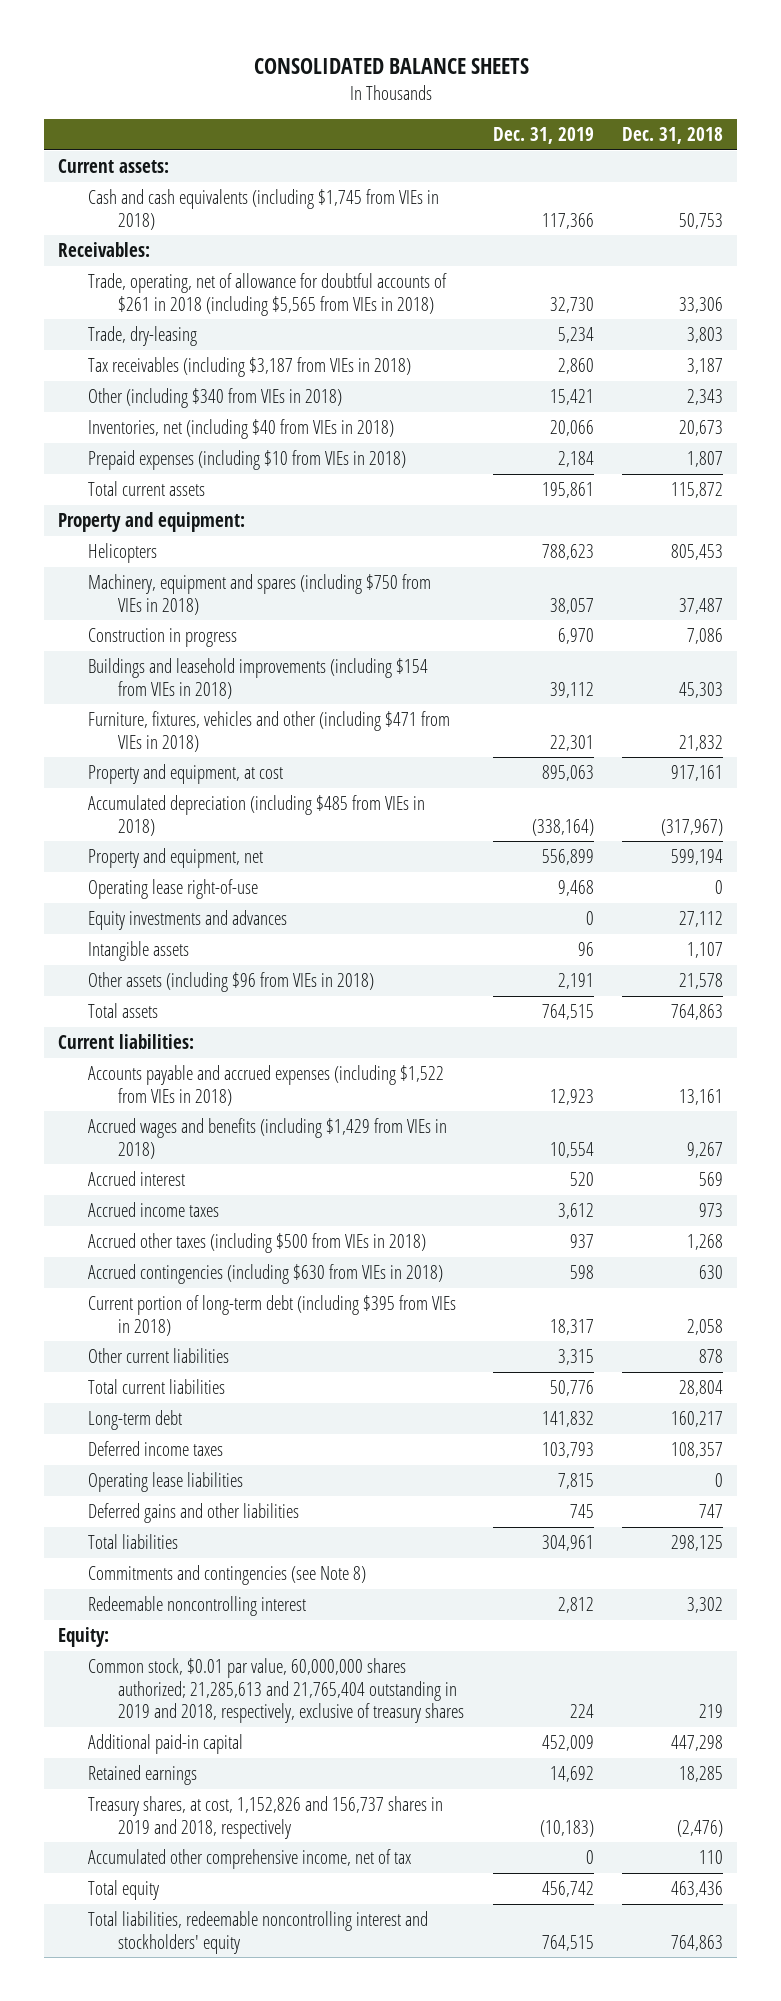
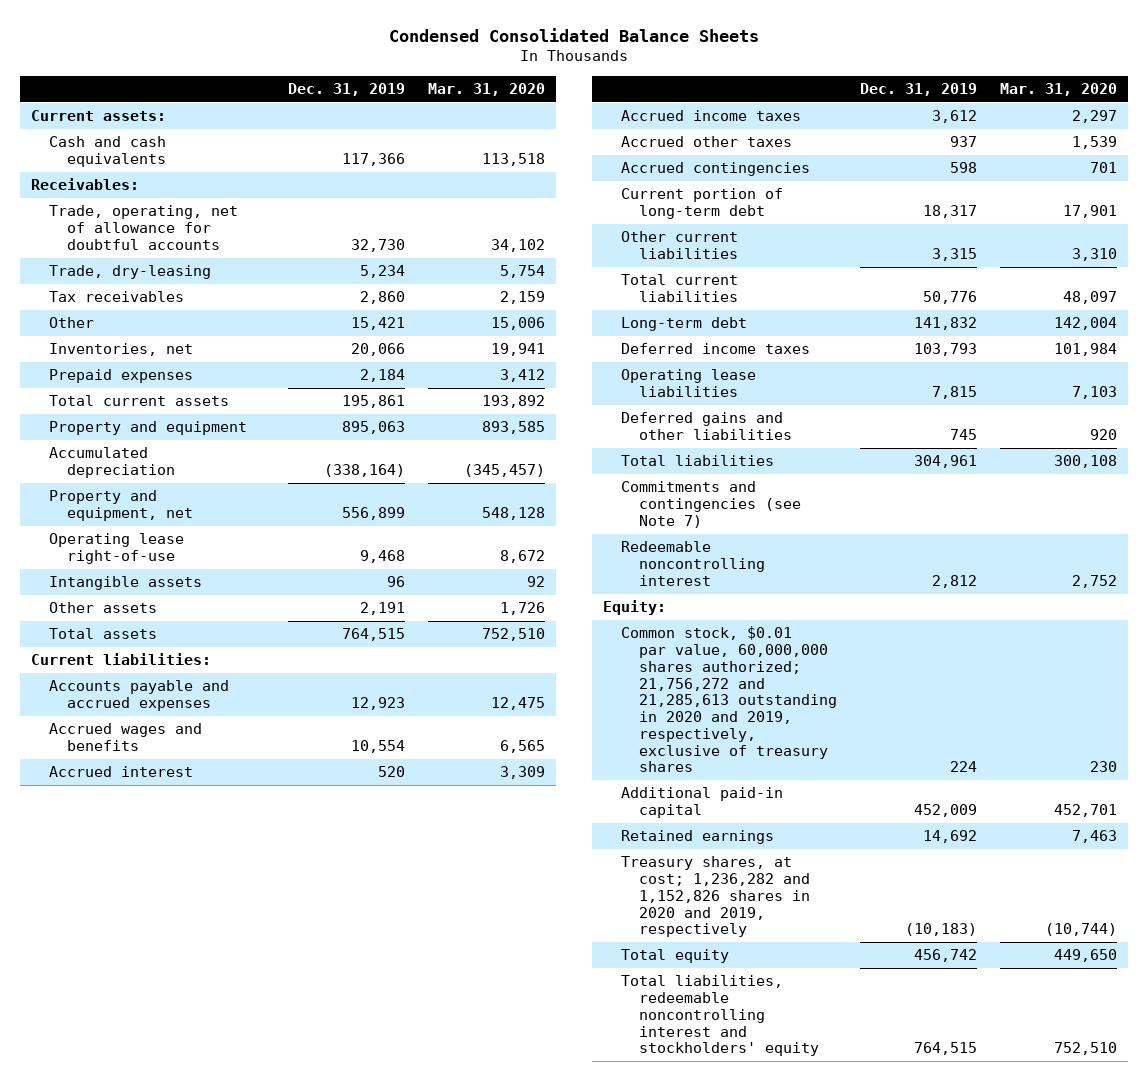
- CONSOLIDATED BALANCE SHEETS
+ Condensed Consolidated Balance Sheets
- | Dec. 31, 2019 | Dec. 31, 2018
+ | Dec. 31, 2019 | Mar. 31, 2020
- Cash and cash equivalents (including $1,745 from VIEs in 2018) | 117,366 | 50,753
+ Cash and cash equivalents | 117,366 | 113,518
- Trade, operating, net of allowance for doubtful accounts of $261 in 2018 (including $5,565 from VIEs in 2018) | 32,730 | 33,306
+ Trade, operating, net of allowance for doubtful accounts | 32,730 | 34,102
- Tax receivables (including $3,187 from VIEs in 2018) | 2,860 | 3,187
- Other (including $340 from VIEs in 2018) | 15,421 | 2,343
- Inventories, net (including $40 from VIEs in 2018) | 20,066 | 20,673
- Prepaid expenses (including $10 from VIEs in 2018) | 2,184 | 1,807
+ Tax receivables | 2,860 | 2,159
+ Other | 15,421 | 15,006
+ Inventories, net | 20,066 | 19,941
+ Prepaid expenses | 2,184 | 3,412
- Property and equipment:
- Helicopters | 788,623 | 805,453
- Machinery, equipment and spares (including $750 from VIEs in 2018) | 38,057 | 37,487
- Construction in progress | 6,970 | 7,086
- Buildings and leasehold improvements (including $154 from VIEs in 2018) | 39,112 | 45,303
- Furniture, fixtures, vehicles and other (including $471 from VIEs in 2018) | 22,301 | 21,832
- Property and equipment, at cost | 895,063 | 917,161
- Accumulated depreciation (including $485 from VIEs in 2018) | (338,164) | (317,967)
+ Property and equipment | 895,063 | 893,585
+ Accumulated depreciation | (338,164) | (345,457)
- Equity investments and advances | 0 | 27,112
- Other assets (including $96 from VIEs in 2018) | 2,191 | 21,578
+ Other assets | 2,191 | 1,726
- Accounts payable and accrued expenses (including $1,522 from VIEs in 2018) | 12,923 | 13,161
- Accrued wages and benefits (including $1,429 from VIEs in 2018) | 10,554 | 9,267
+ Accounts payable and accrued expenses | 12,923 | 12,475
+ Accrued wages and benefits | 10,554 | 6,565
- Accrued other taxes (including $500 from VIEs in 2018) | 937 | 1,268
- Accrued contingencies (including $630 from VIEs in 2018) | 598 | 630
- Current portion of long-term debt (including $395 from VIEs in 2018) | 18,317 | 2,058
+ Accrued other taxes | 937 | 1,539
+ Accrued contingencies | 598 | 701
+ Current portion of long-term debt | 18,317 | 17,901
- Commitments and contingencies (see Note 8)
+ Commitments and contingencies (see Note 7)
- Common stock, $0.01 par value, 60,000,000 shares authorized; 21,285,613 and 21,765,404 outstanding in 2019 and 2018, respectively, exclusive of treasury shares | 224 | 219
+ Common stock, $0.01 par value, 60,000,000 shares authorized; 21,756,272 and 21,285,613 outstanding in 2020 and 2019, respectively, exclusive of treasury shares | 224 | 230
- Treasury shares, at cost, 1,152,826 and 156,737 shares in 2019 and 2018, respectively | (10,183) | (2,476)
- Accumulated other comprehensive income, net of tax | 0 | 110
+ Treasury shares, at cost; 1,236,282 and 1,152,826 shares in 2020 and 2019, respectively | (10,183) | (10,744)

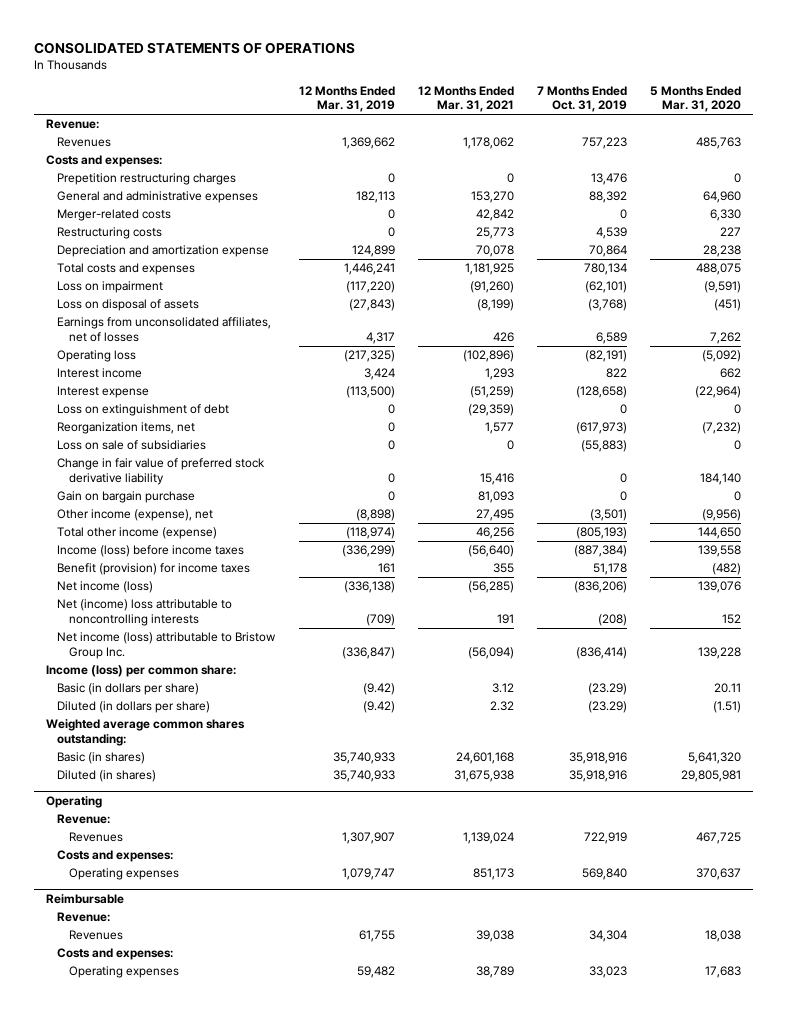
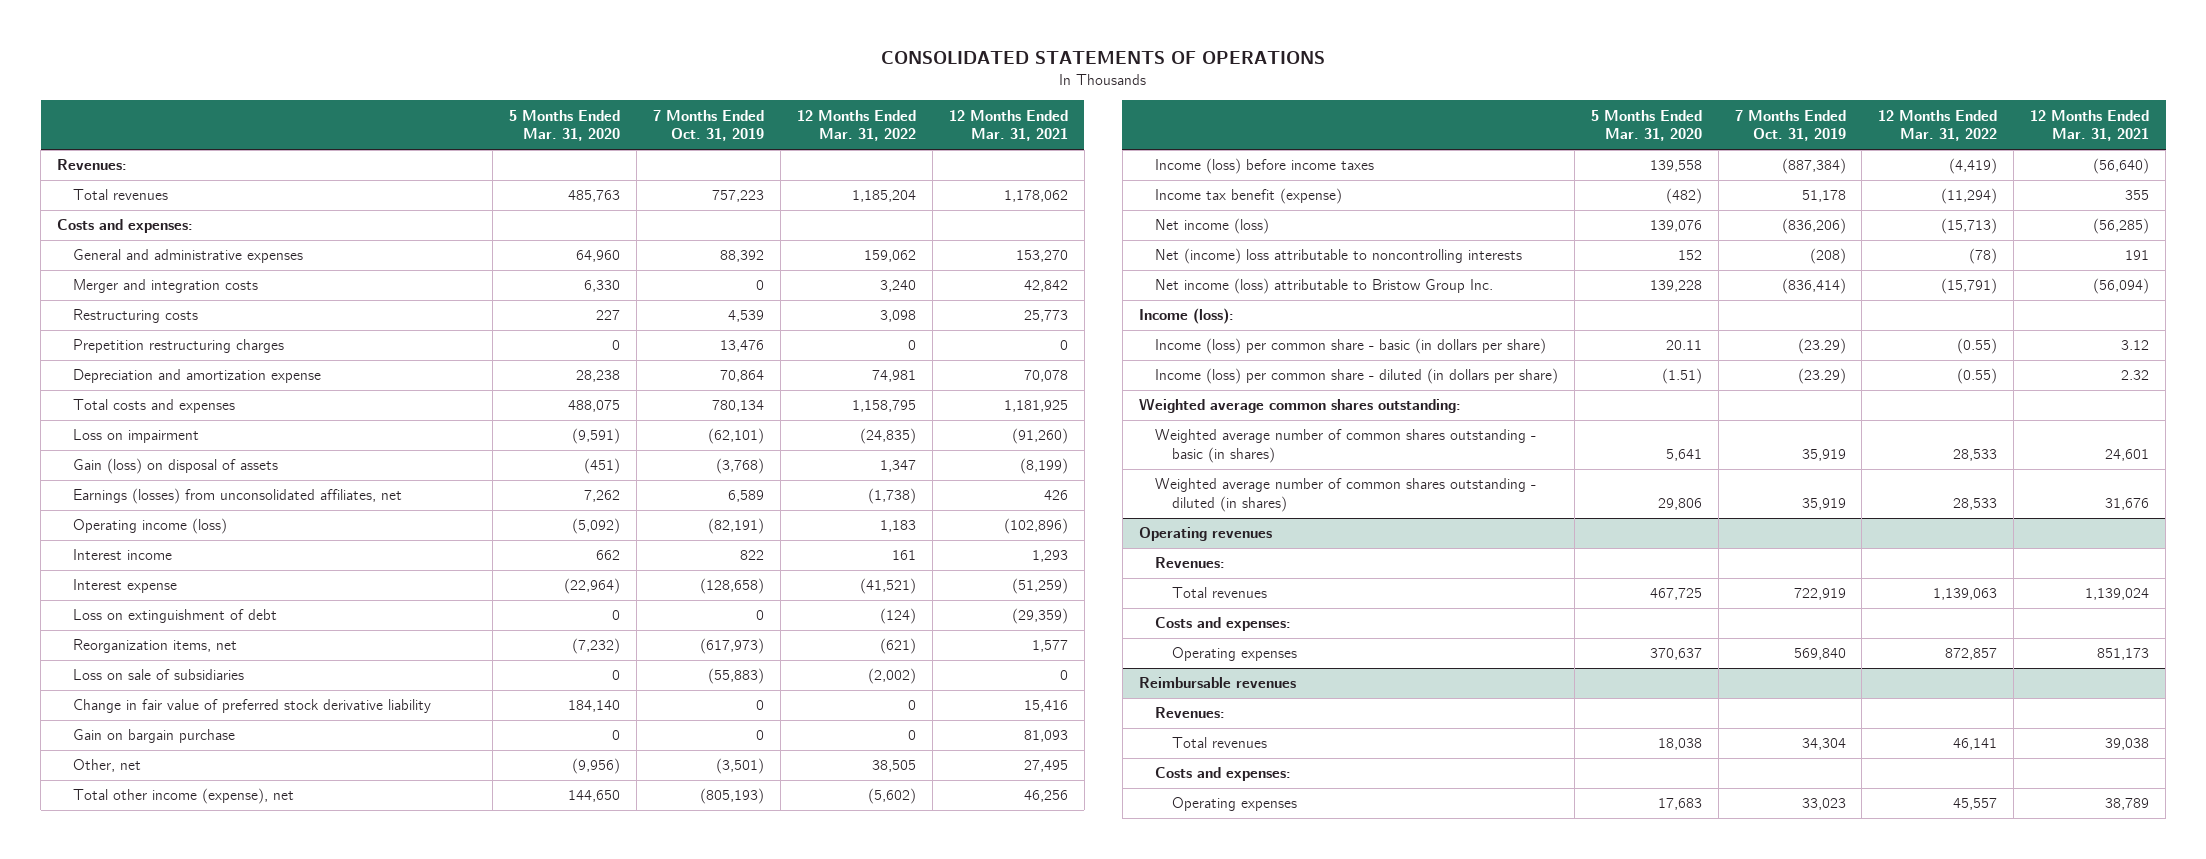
- | 12 Months Ended Mar. 31, 2019 | 12 Months Ended Mar. 31, 2021 | 7 Months Ended Oct. 31, 2019 | 5 Months Ended Mar. 31, 2020
+ | 5 Months Ended Mar. 31, 2020 | 7 Months Ended Oct. 31, 2019 | 12 Months Ended Mar. 31, 2022 | 12 Months Ended Mar. 31, 2021
- Revenue:
- Revenues | 1,369,662 | 1,178,062 | 757,223 | 485,763
+ Revenues:
+ Total revenues | 485,763 | 757,223 | 1,185,204 | 1,178,062
- Merger-related costs | 0 | 42,842 | 0 | 6,330
+ Merger and integration costs | 6,330 | 0 | 3,240 | 42,842
moved down: Prepetition restructuring charges | 0 | 13,476 | 0 | 0
- Loss on disposal of assets | (27,843) | (8,199) | (3,768) | (451)
- Earnings from unconsolidated affiliates, net of losses | 4,317 | 426 | 6,589 | 7,262
- Operating loss | (217,325) | (102,896) | (82,191) | (5,092)
+ Gain (loss) on disposal of assets | (451) | (3,768) | 1,347 | (8,199)
+ Earnings (losses) from unconsolidated affiliates, net | 7,262 | 6,589 | (1,738) | 426
+ Operating income (loss) | (5,092) | (82,191) | 1,183 | (102,896)
- Other income (expense), net | (8,898) | 27,495 | (3,501) | (9,956)
- Total other income (expense) | (118,974) | 46,256 | (805,193) | 144,650
+ Other, net | (9,956) | (3,501) | 38,505 | 27,495
+ Total other income (expense), net | 144,650 | (805,193) | (5,602) | 46,256
- Benefit (provision) for income taxes | 161 | 355 | 51,178 | (482)
+ Income tax benefit (expense) | (482) | 51,178 | (11,294) | 355
- Income (loss) per common share:
- Basic (in dollars per share) | (9.42) | 3.12 | (23.29) | 20.11
- Diluted (in dollars per share) | (9.42) | 2.32 | (23.29) | (1.51)
+ Income (loss):
+ Income (loss) per common share - basic (in dollars per share) | 20.11 | (23.29) | (0.55) | 3.12
+ Income (loss) per common share - diluted (in dollars per share) | (1.51) | (23.29) | (0.55) | 2.32
- Basic (in shares) | 35,740,933 | 24,601,168 | 35,918,916 | 5,641,320
- Diluted (in shares) | 35,740,933 | 31,675,938 | 35,918,916 | 29,805,981
- Operating
- Revenue:
- Revenues | 1,307,907 | 1,139,024 | 722,919 | 467,725
+ Weighted average number of common shares outstanding - basic (in shares) | 5,641 | 35,919 | 28,533 | 24,601
+ Weighted average number of common shares outstanding - diluted (in shares) | 29,806 | 35,919 | 28,533 | 31,676
+ Operating revenues
+ Revenues:
+ Total revenues | 467,725 | 722,919 | 1,139,063 | 1,139,024
- Reimbursable
- Revenue:
- Revenues | 61,755 | 39,038 | 34,304 | 18,038
+ Reimbursable revenues
+ Revenues:
+ Total revenues | 18,038 | 34,304 | 46,141 | 39,038

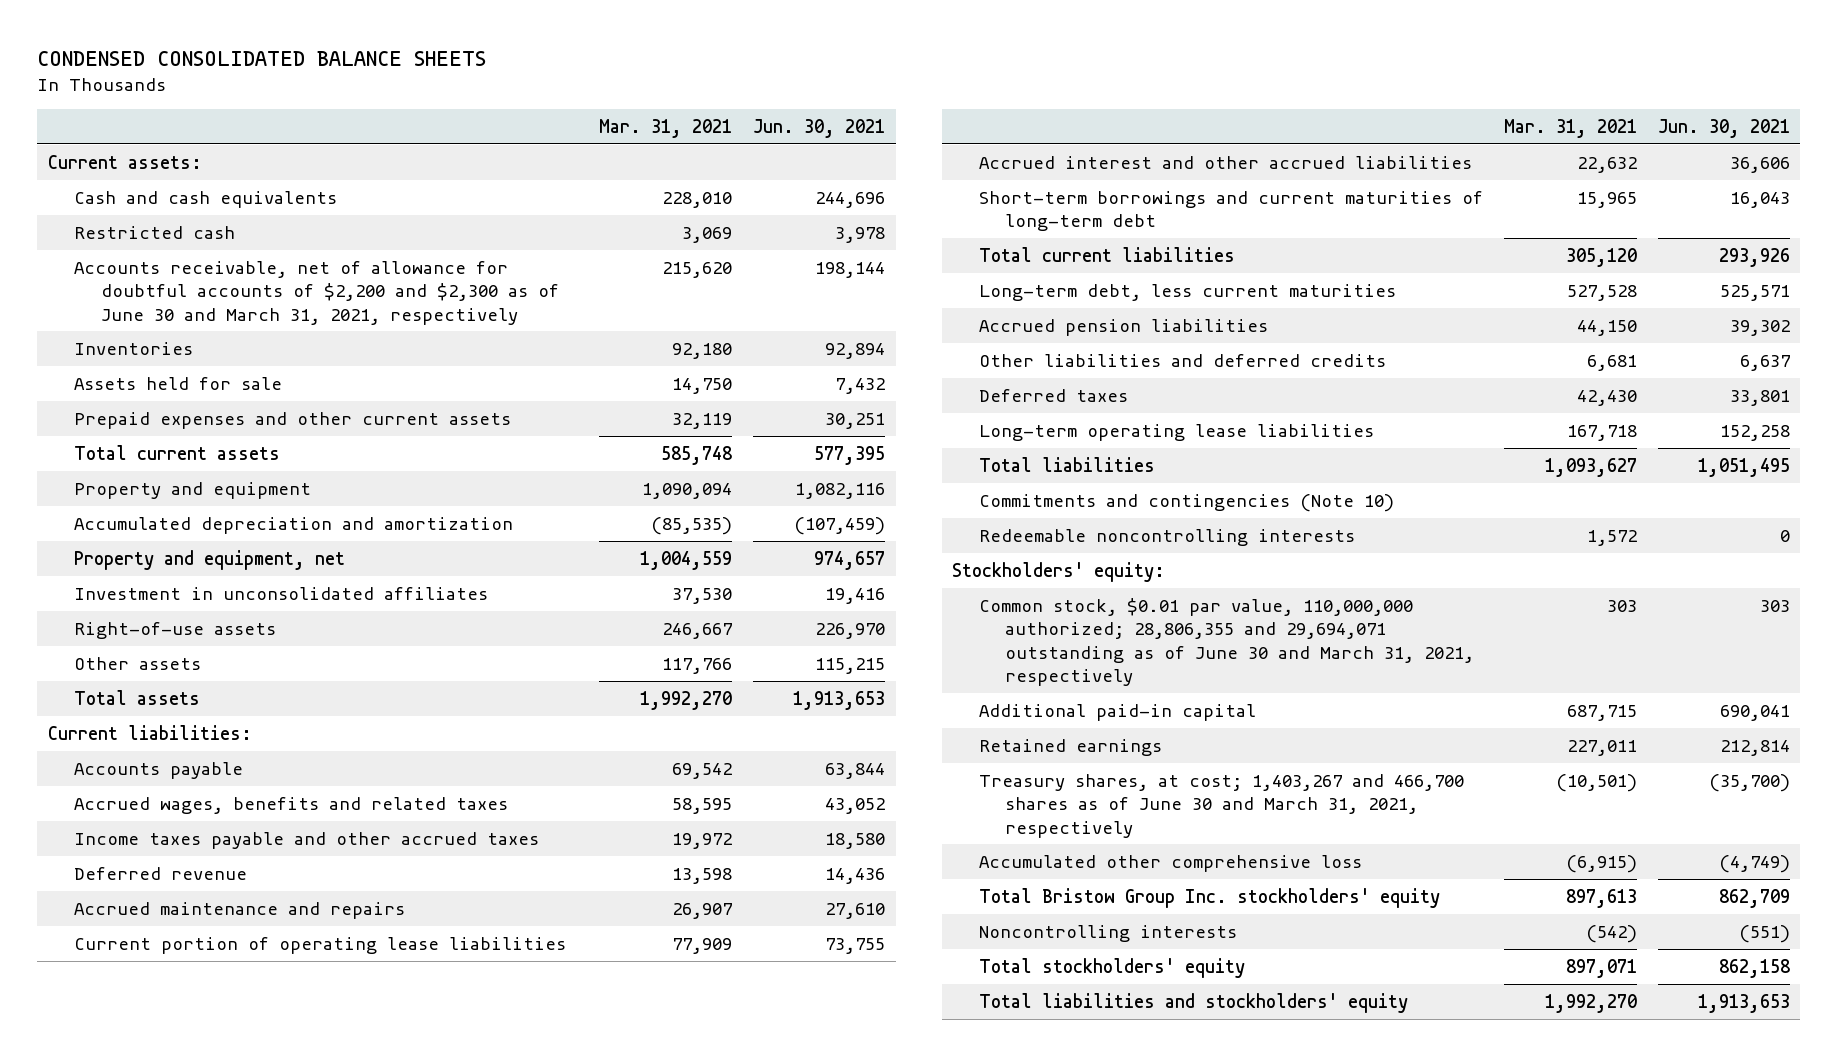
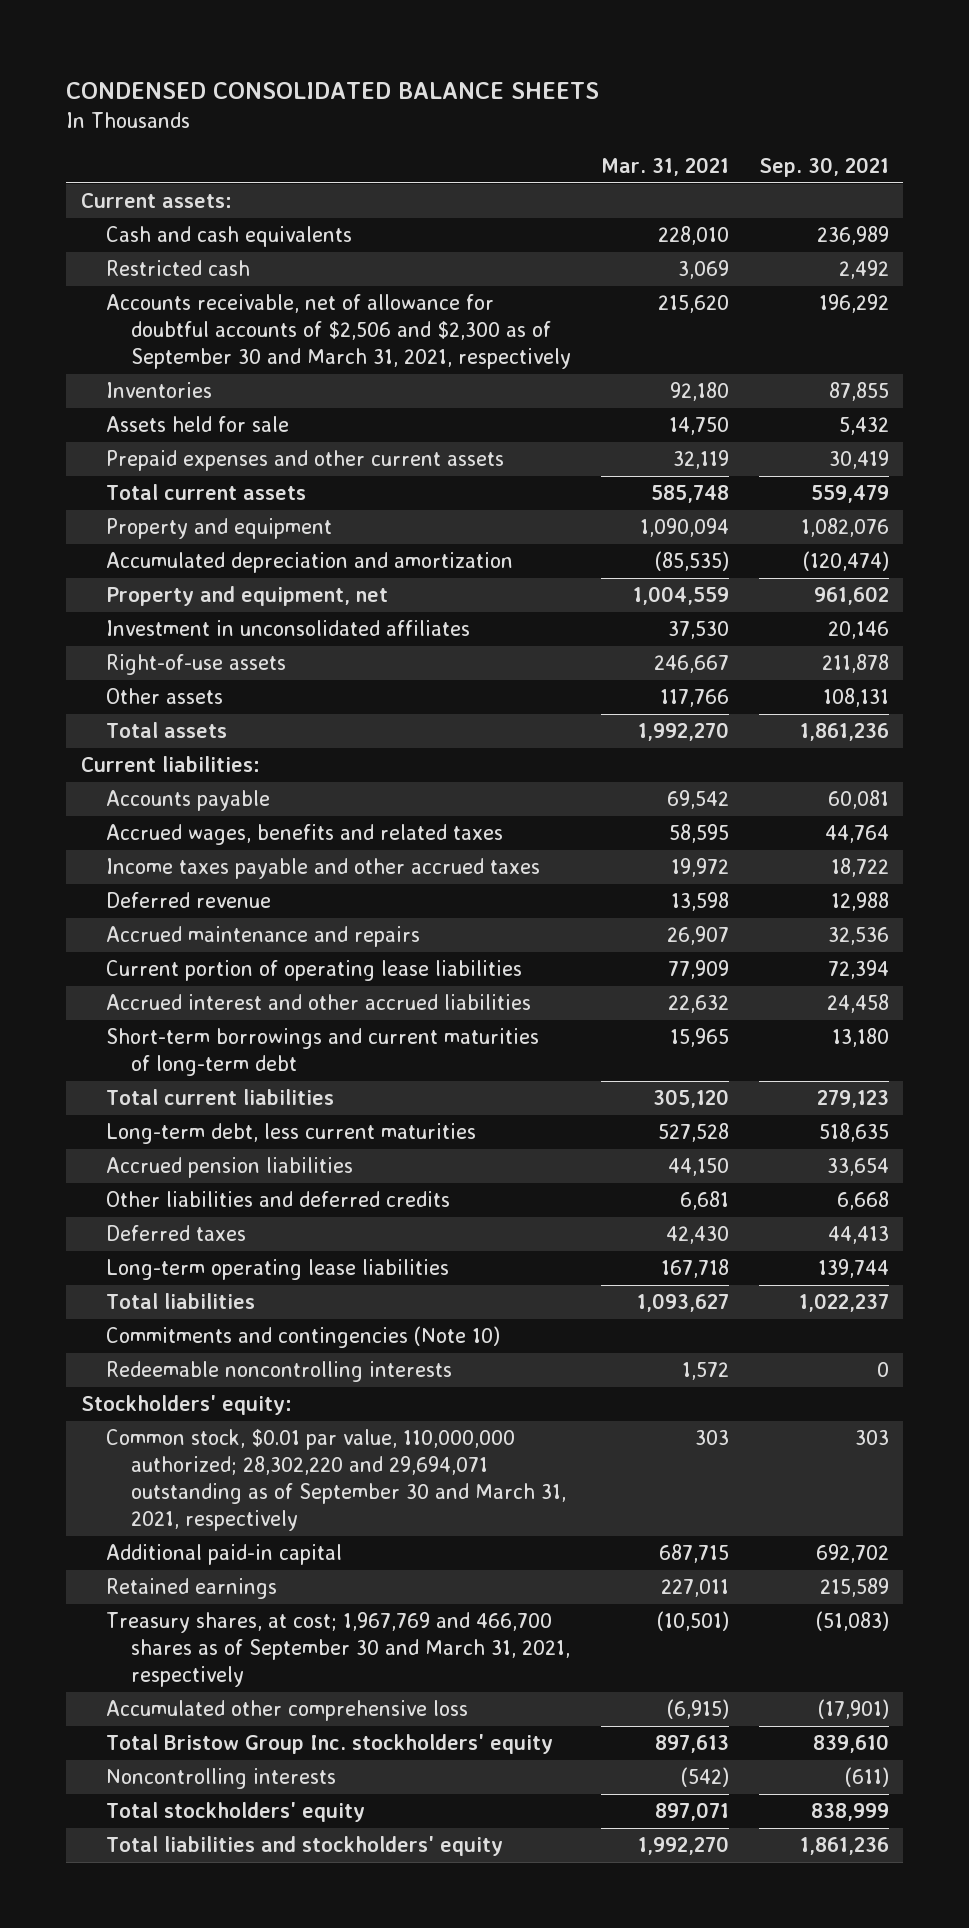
- | Mar. 31, 2021 | Jun. 30, 2021
+ | Mar. 31, 2021 | Sep. 30, 2021
- Accounts receivable, net of allowance for doubtful accounts of $2,200 and $2,300 as of June 30 and March 31, 2021, respectively | 215,620 | 198,144
+ Accounts receivable, net of allowance for doubtful accounts of $2,506 and $2,300 as of September 30 and March 31, 2021, respectively | 215,620 | 196,292
- Common stock, $0.01 par value, 110,000,000 authorized; 28,806,355 and 29,694,071 outstanding as of June 30 and March 31, 2021, respectively | 303 | 303
+ Common stock, $0.01 par value, 110,000,000 authorized; 28,302,220 and 29,694,071 outstanding as of September 30 and March 31, 2021, respectively | 303 | 303
- Treasury shares, at cost; 1,403,267 and 466,700 shares as of June 30 and March 31, 2021, respectively | (10,501) | (35,700)
+ Treasury shares, at cost; 1,967,769 and 466,700 shares as of September 30 and March 31, 2021, respectively | (10,501) | (51,083)

